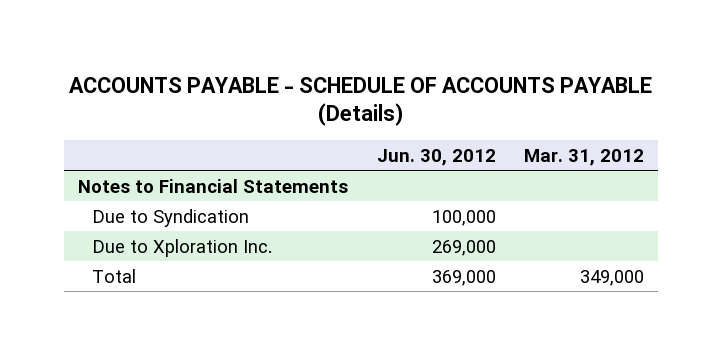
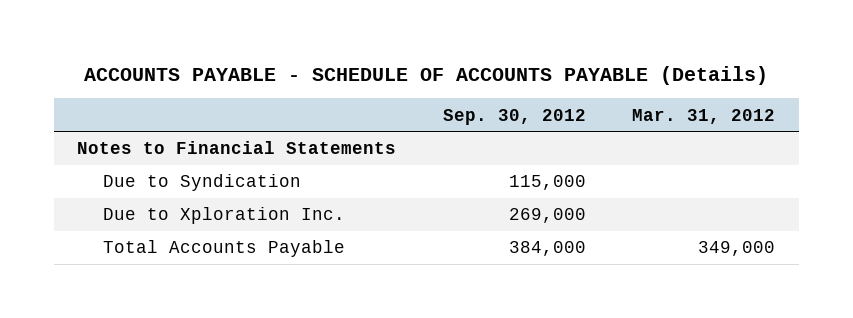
- | Jun. 30, 2012 | Mar. 31, 2012
+ | Sep. 30, 2012 | Mar. 31, 2012
- Total | 369,000 | 349,000
+ Total Accounts Payable | 384,000 | 349,000

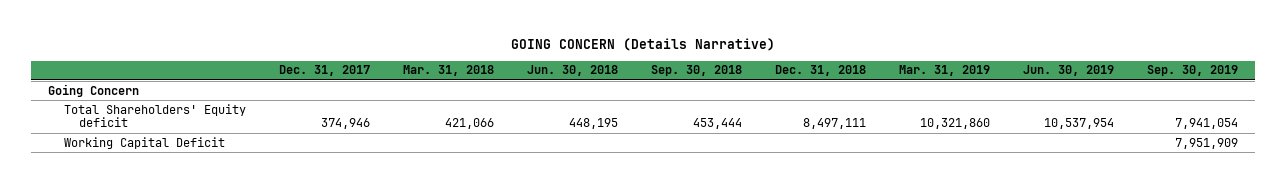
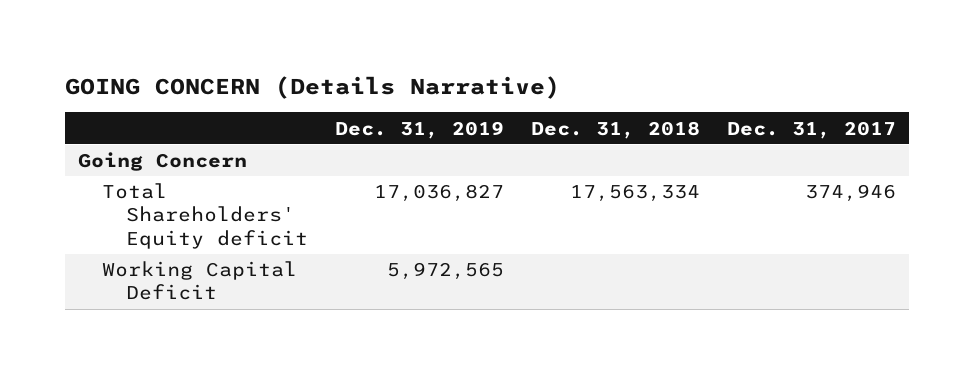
- | Dec. 31, 2017 | Mar. 31, 2018 | Jun. 30, 2018 | Sep. 30, 2018 | Dec. 31, 2018 | Mar. 31, 2019 | Jun. 30, 2019 | Sep. 30, 2019
+ | Dec. 31, 2019 | Dec. 31, 2018 | Dec. 31, 2017
- Total Shareholders' Equity deficit | 374,946 | 421,066 | 448,195 | 453,444 | 8,497,111 | 10,321,860 | 10,537,954 | 7,941,054
+ Total Shareholders' Equity deficit | 17,036,827 | 17,563,334 | 374,946

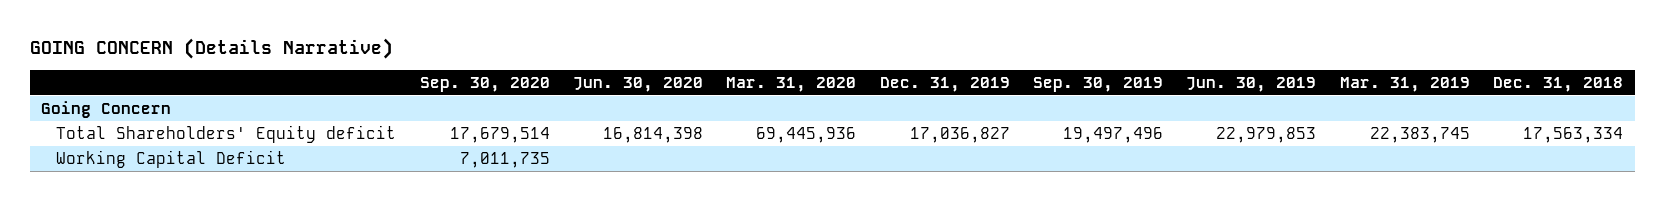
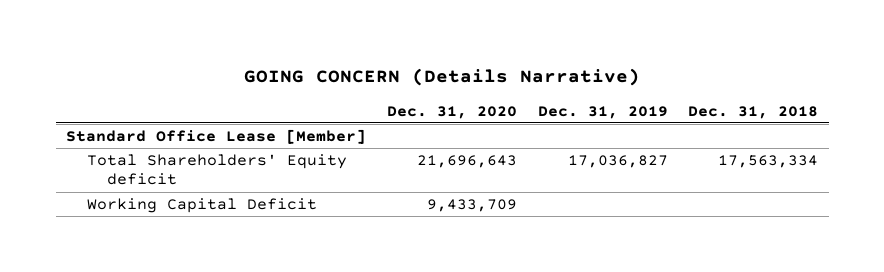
- | Sep. 30, 2020 | Jun. 30, 2020 | Mar. 31, 2020 | Dec. 31, 2019 | Sep. 30, 2019 | Jun. 30, 2019 | Mar. 31, 2019 | Dec. 31, 2018
+ | Dec. 31, 2020 | Dec. 31, 2019 | Dec. 31, 2018
- Going Concern
+ Standard Office Lease [Member]

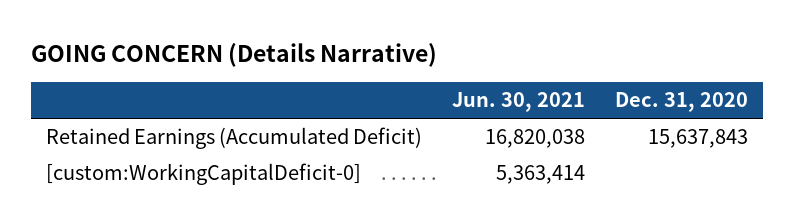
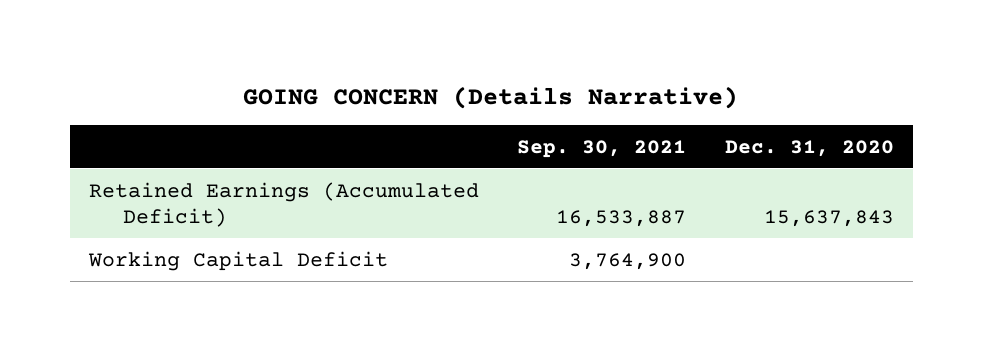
- | Jun. 30, 2021 | Dec. 31, 2020
+ | Sep. 30, 2021 | Dec. 31, 2020
- [custom:WorkingCapitalDeficit-0] | 5,363,414 |
+ Working Capital Deficit | 3,764,900 |

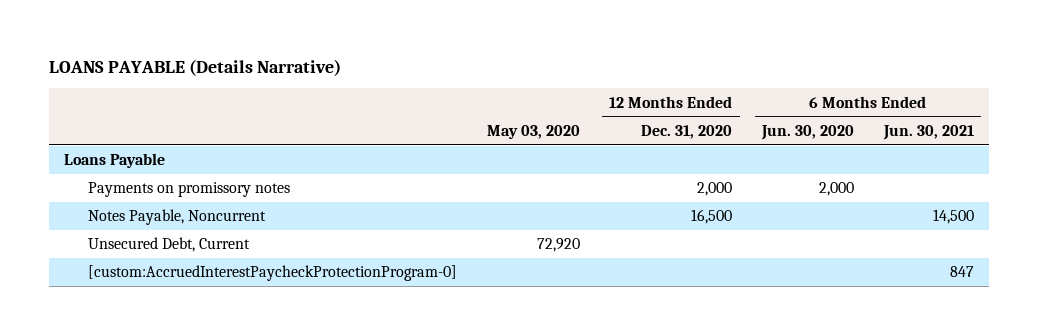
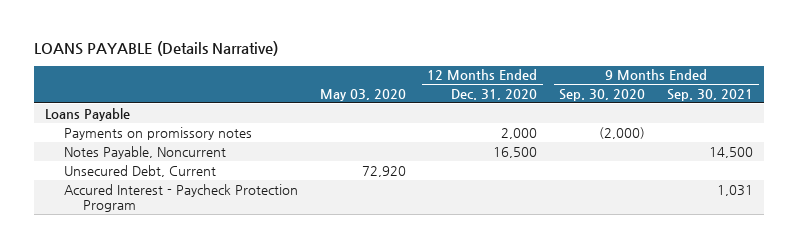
- | May 03, 2020 | 12 Months Ended Dec. 31, 2020 | 6 Months Ended Jun. 30, 2020 | 6 Months Ended Jun. 30, 2021
+ | May 03, 2020 | 12 Months Ended Dec. 31, 2020 | 9 Months Ended Sep. 30, 2020 | 9 Months Ended Sep. 30, 2021
- [custom:AccruedInterestPaycheckProtectionProgram-0] | | | | 847
+ Accured Interest - Paycheck Protection Program | | | | 1,031

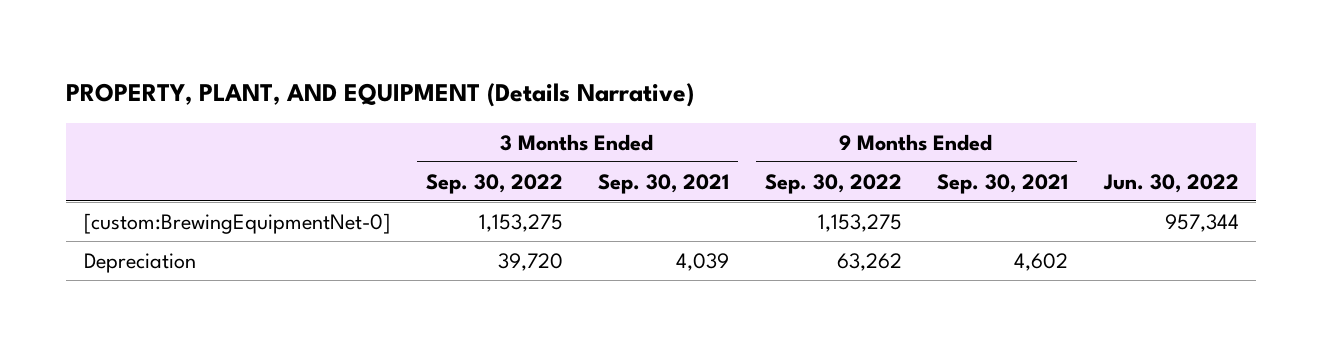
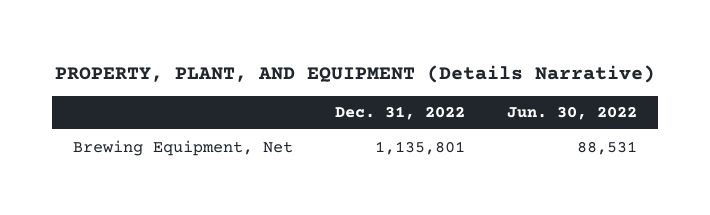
- | 3 Months Ended Sep. 30, 2022 | 3 Months Ended Sep. 30, 2021 | 9 Months Ended Sep. 30, 2022 | 9 Months Ended Sep. 30, 2021 | Jun. 30, 2022
+ | Dec. 31, 2022 | Jun. 30, 2022
- [custom:BrewingEquipmentNet-0] | 1,153,275 | | 1,153,275 | | 957,344
- Depreciation | 39,720 | 4,039 | 63,262 | 4,602 |
+ Brewing Equipment, Net | 1,135,801 | 88,531

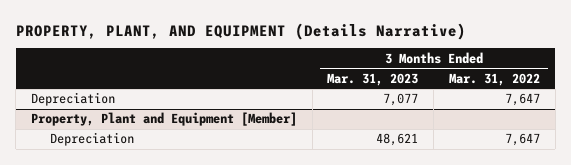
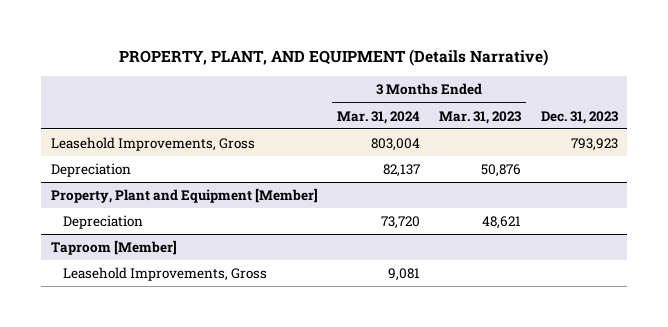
- | 3 Months Ended Mar. 31, 2023 | 3 Months Ended Mar. 31, 2022
+ | 3 Months Ended Mar. 31, 2024 | 3 Months Ended Mar. 31, 2023 | Dec. 31, 2023
- Depreciation | 7,077 | 7,647
+ Leasehold Improvements, Gross | 803,004 | | 793,923
+ Depreciation | 82,137 | 50,876 |
+ Taproom [Member]
+ Leasehold Improvements, Gross | 9,081 | |

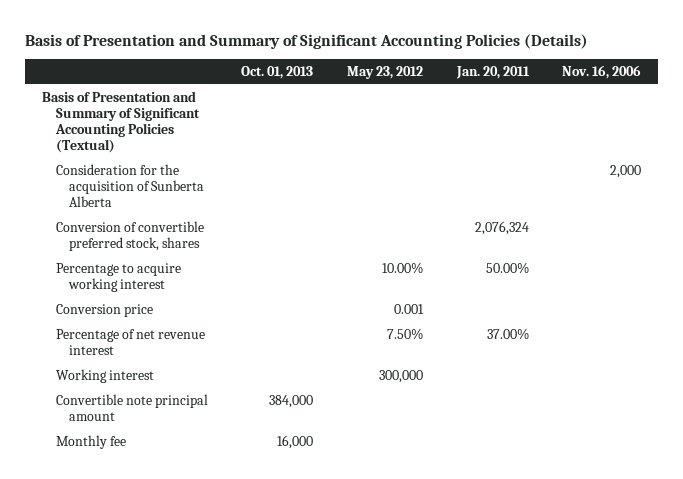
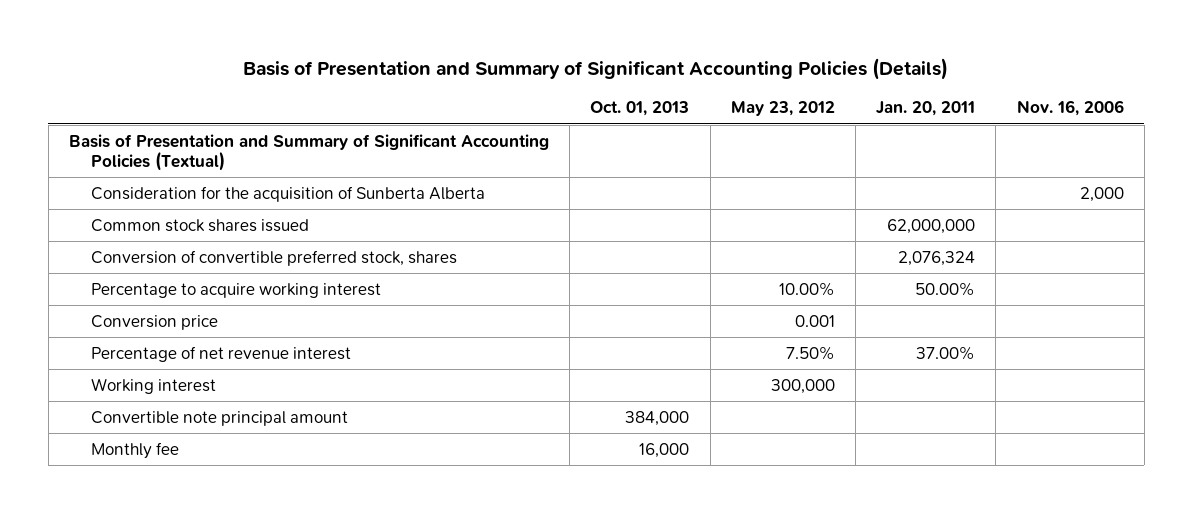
+ Common stock shares issued | | | 62,000,000 |

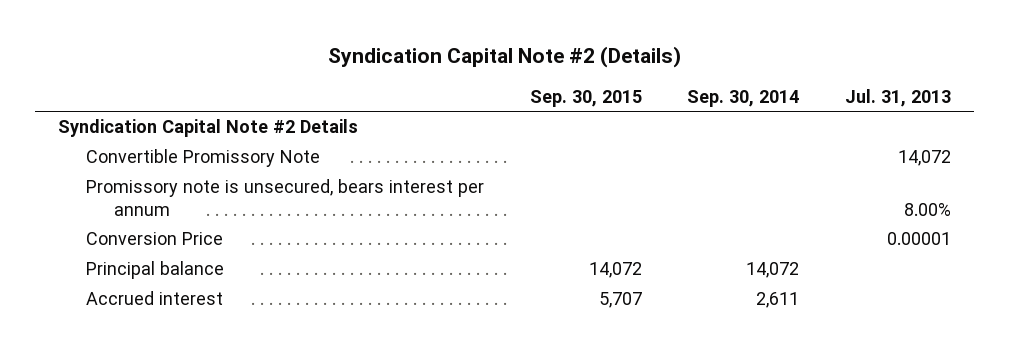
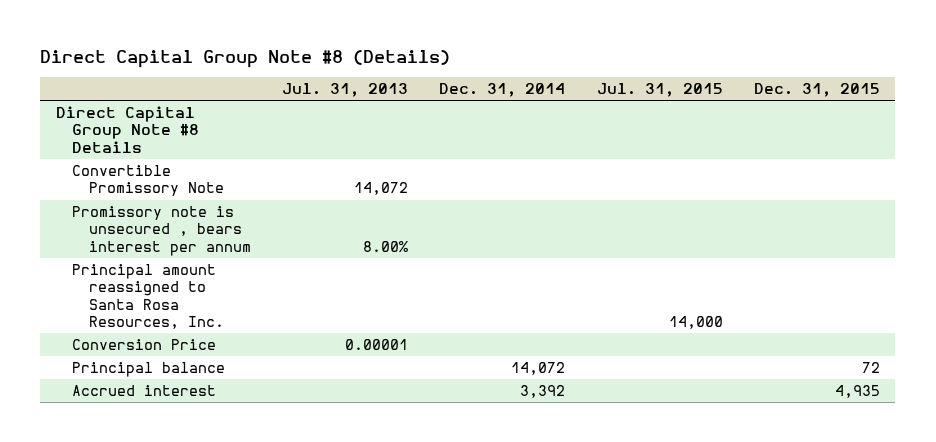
- Syndication Capital Note #2 (Details)
+ Direct Capital Group Note #8 (Details)
- | Sep. 30, 2015 | Sep. 30, 2014 | Jul. 31, 2013
+ | Jul. 31, 2013 | Dec. 31, 2014 | Jul. 31, 2015 | Dec. 31, 2015
- Syndication Capital Note #2 Details
+ Direct Capital Group Note #8 Details
- Promissory note is unsecured, bears interest per annum | | | 8.00%
+ Promissory note is unsecured , bears interest per annum | 8.00% | | |
+ Principal amount reassigned to Santa Rosa Resources, Inc. | | | 14,000 |

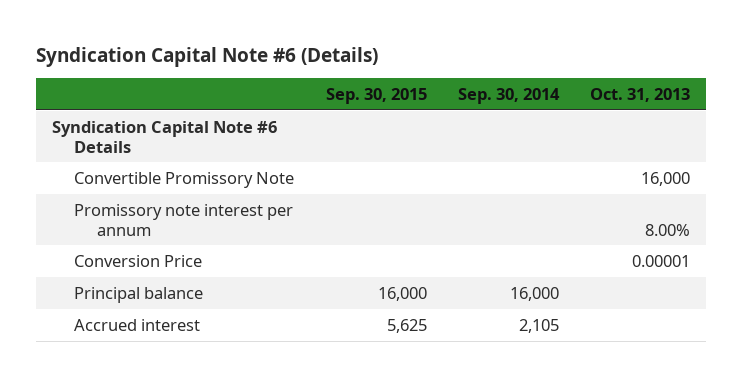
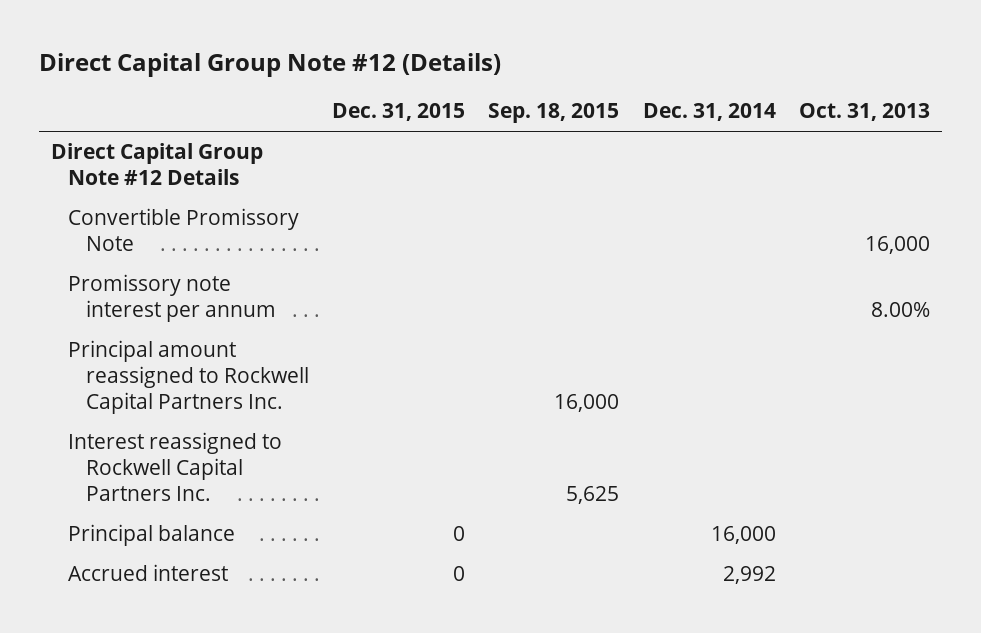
- Syndication Capital Note #6 (Details)
+ Direct Capital Group Note #12 (Details)
- | Sep. 30, 2015 | Sep. 30, 2014 | Oct. 31, 2013
+ | Dec. 31, 2015 | Sep. 18, 2015 | Dec. 31, 2014 | Oct. 31, 2013
- Syndication Capital Note #6 Details
+ Direct Capital Group Note #12 Details
- Conversion Price | | | 0.00001
+ Principal amount reassigned to Rockwell Capital Partners Inc. | | 16,000 | |
+ Interest reassigned to Rockwell Capital Partners Inc. | | 5,625 | |

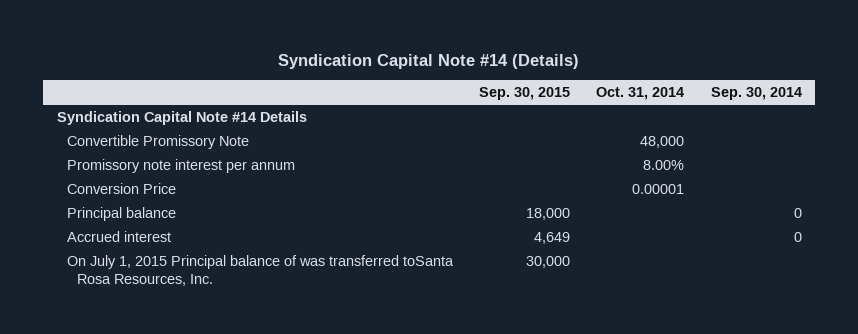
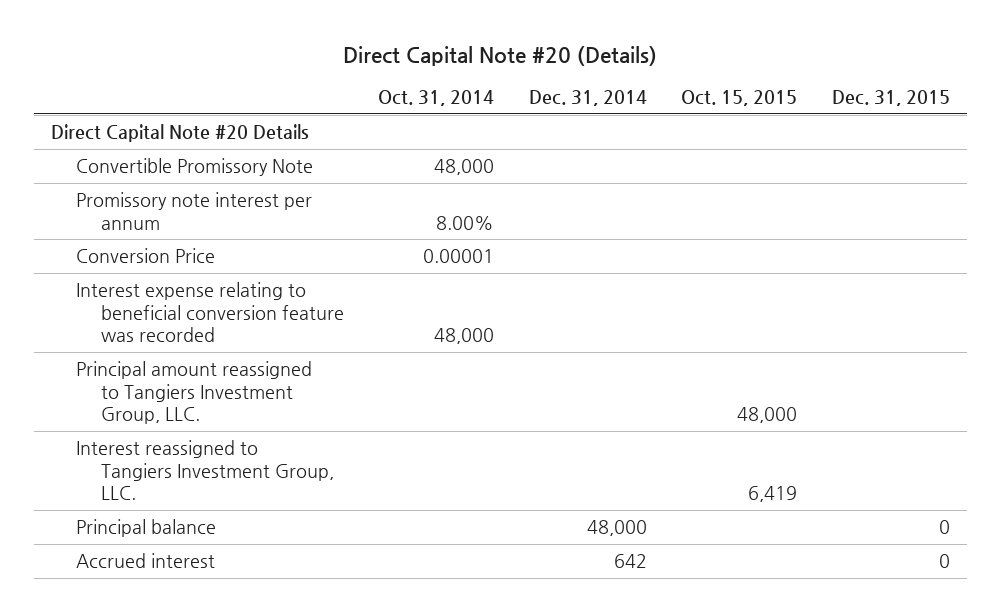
- Syndication Capital Note #14 (Details)
+ Direct Capital Note #20 (Details)
- | Sep. 30, 2015 | Oct. 31, 2014 | Sep. 30, 2014
+ | Oct. 31, 2014 | Dec. 31, 2014 | Oct. 15, 2015 | Dec. 31, 2015
- Syndication Capital Note #14 Details
+ Direct Capital Note #20 Details
+ Interest expense relating to beneficial conversion feature was recorded | 48,000 | | |
+ Principal amount reassigned to Tangiers Investment Group, LLC. | | | 48,000 |
+ Interest reassigned to Tangiers Investment Group, LLC. | | | 6,419 |
- On July 1, 2015 Principal balance of was transferred toSanta Rosa Resources, Inc. | 30,000 | |

